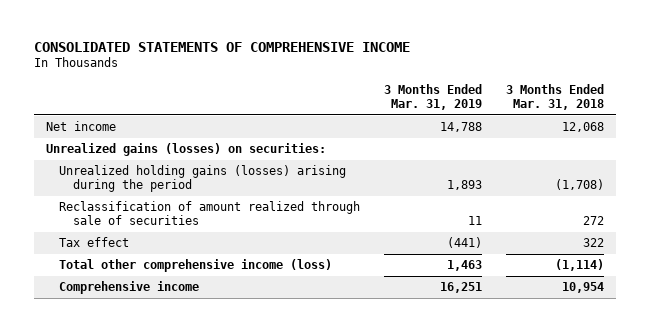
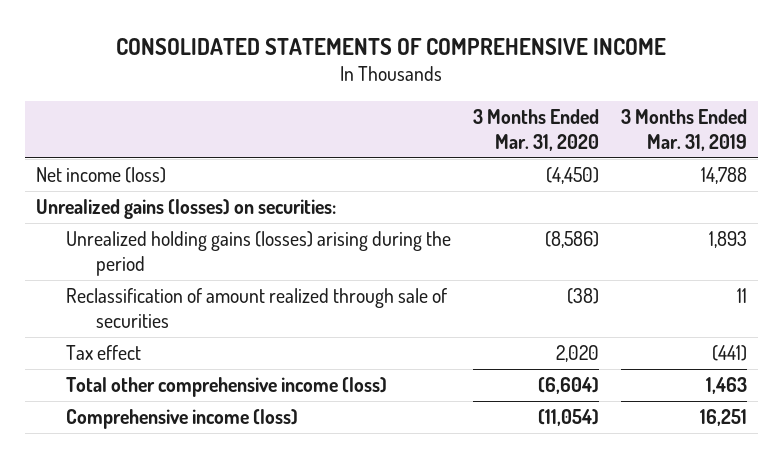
- | 3 Months Ended Mar. 31, 2019 | 3 Months Ended Mar. 31, 2018
+ | 3 Months Ended Mar. 31, 2020 | 3 Months Ended Mar. 31, 2019
- Net income | 14,788 | 12,068
+ Net income (loss) | (4,450) | 14,788
- Comprehensive income | 16,251 | 10,954
+ Comprehensive income (loss) | (11,054) | 16,251

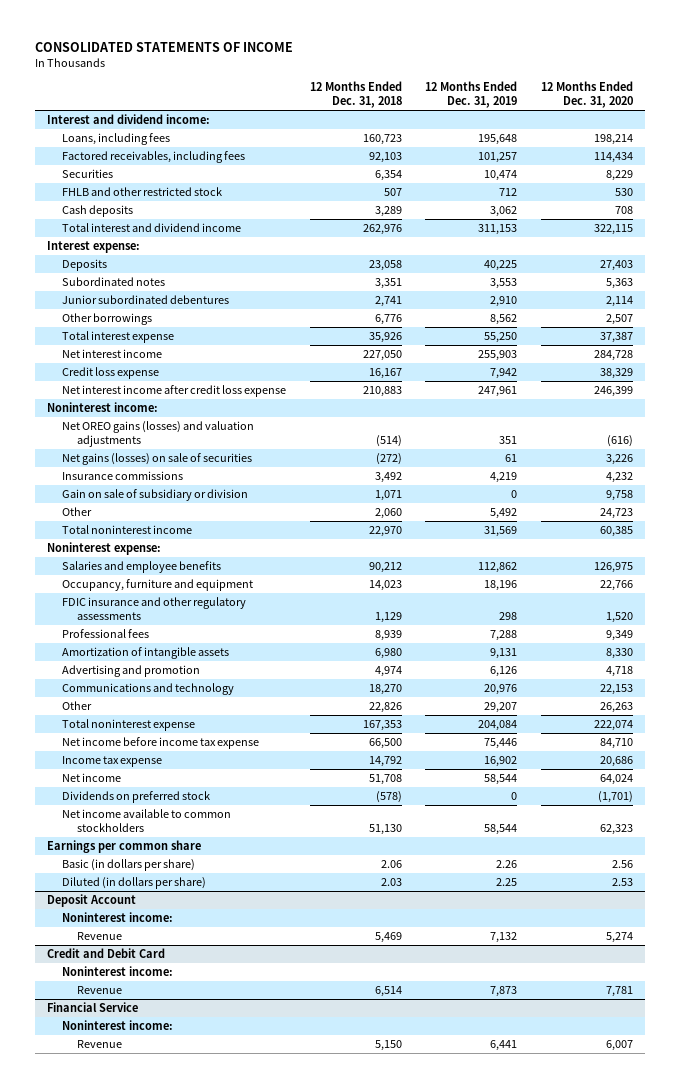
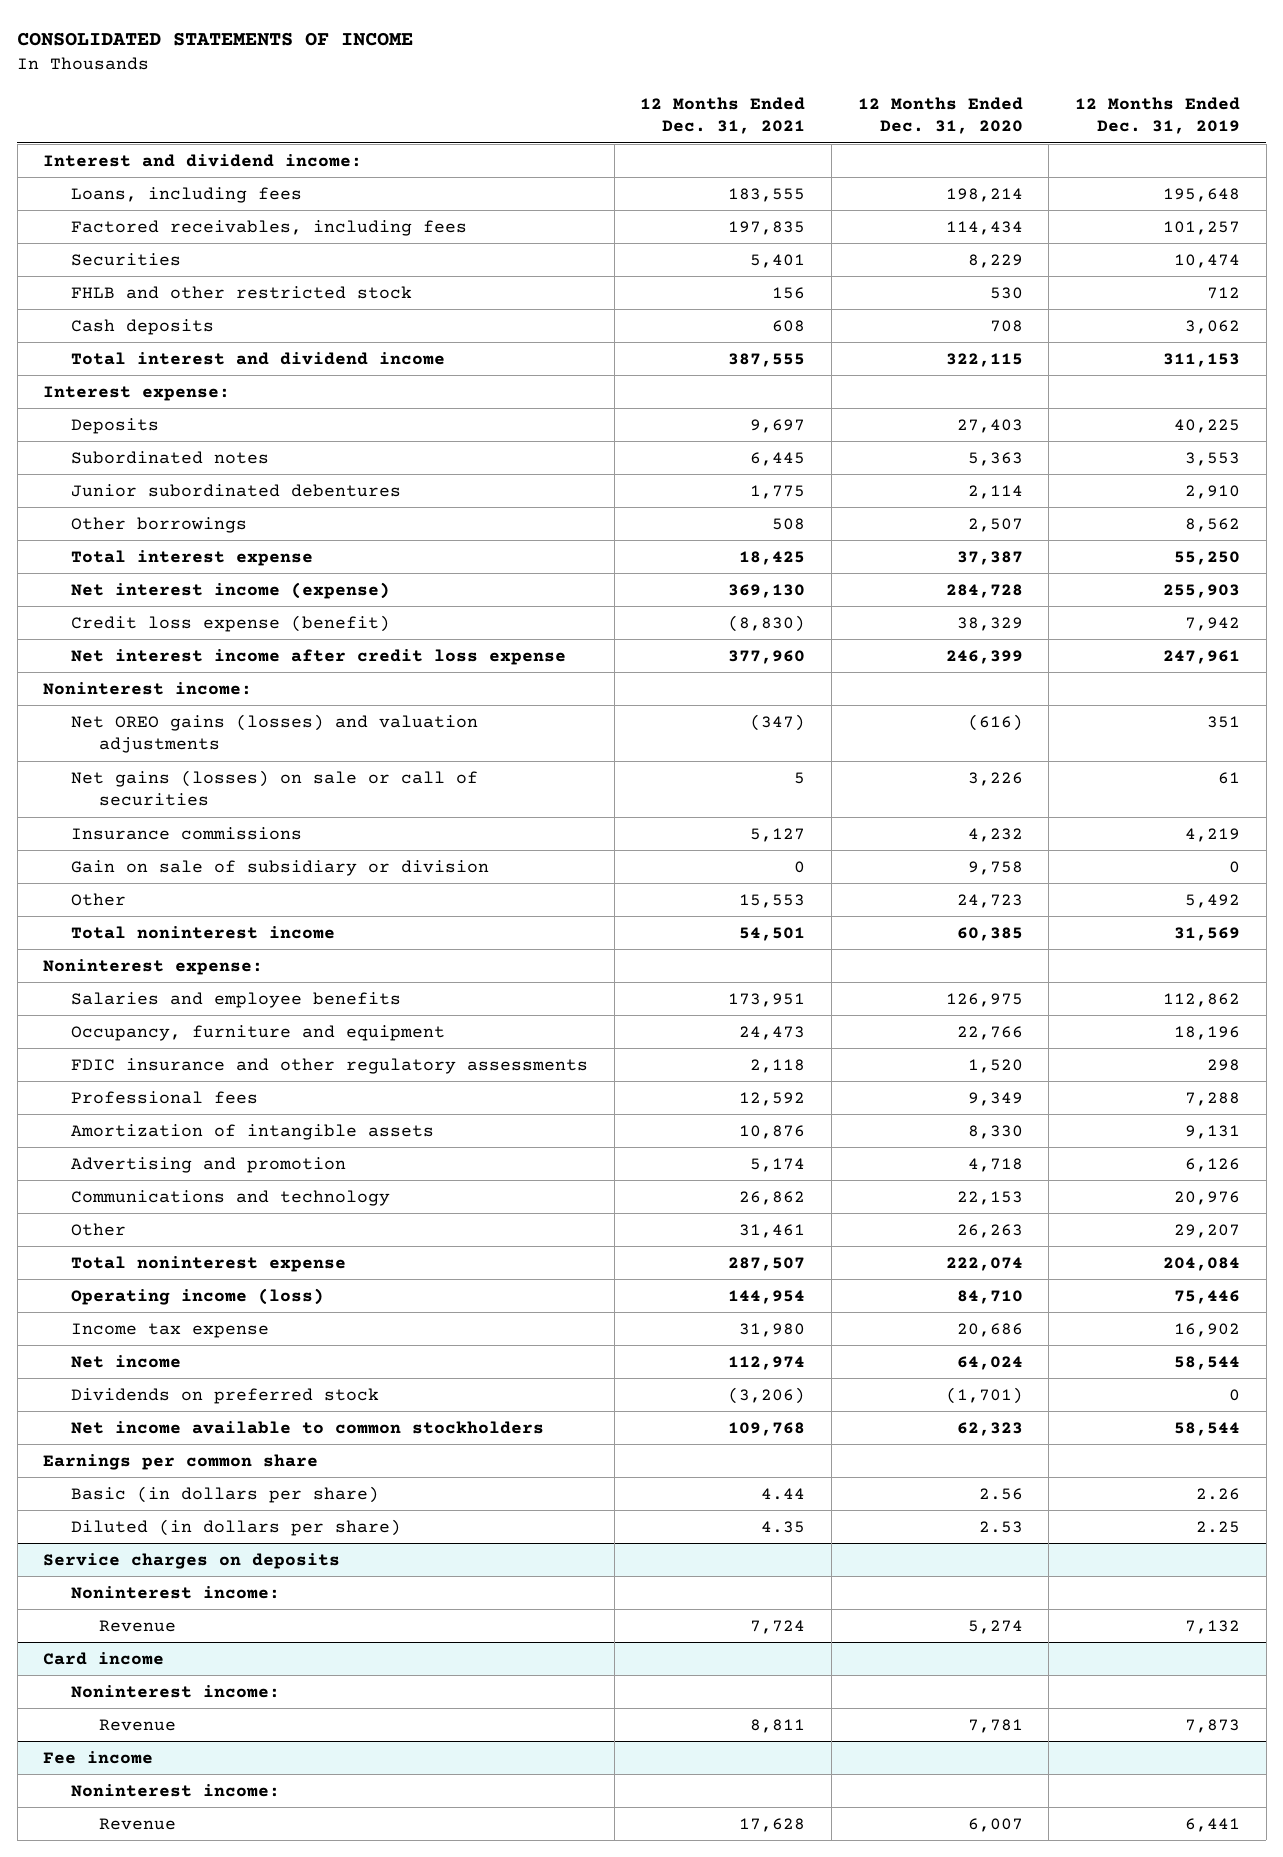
- | 12 Months Ended Dec. 31, 2018 | 12 Months Ended Dec. 31, 2019 | 12 Months Ended Dec. 31, 2020
+ | 12 Months Ended Dec. 31, 2021 | 12 Months Ended Dec. 31, 2020 | 12 Months Ended Dec. 31, 2019
- Net interest income | 227,050 | 255,903 | 284,728
- Credit loss expense | 16,167 | 7,942 | 38,329
+ Net interest income (expense) | 369,130 | 284,728 | 255,903
+ Credit loss expense (benefit) | (8,830) | 38,329 | 7,942
- Net gains (losses) on sale of securities | (272) | 61 | 3,226
+ Net gains (losses) on sale or call of securities | 5 | 3,226 | 61
- Net income before income tax expense | 66,500 | 75,446 | 84,710
+ Operating income (loss) | 144,954 | 84,710 | 75,446
- Deposit Account
+ Service charges on deposits
- Credit and Debit Card
+ Card income
- Financial Service
+ Fee income

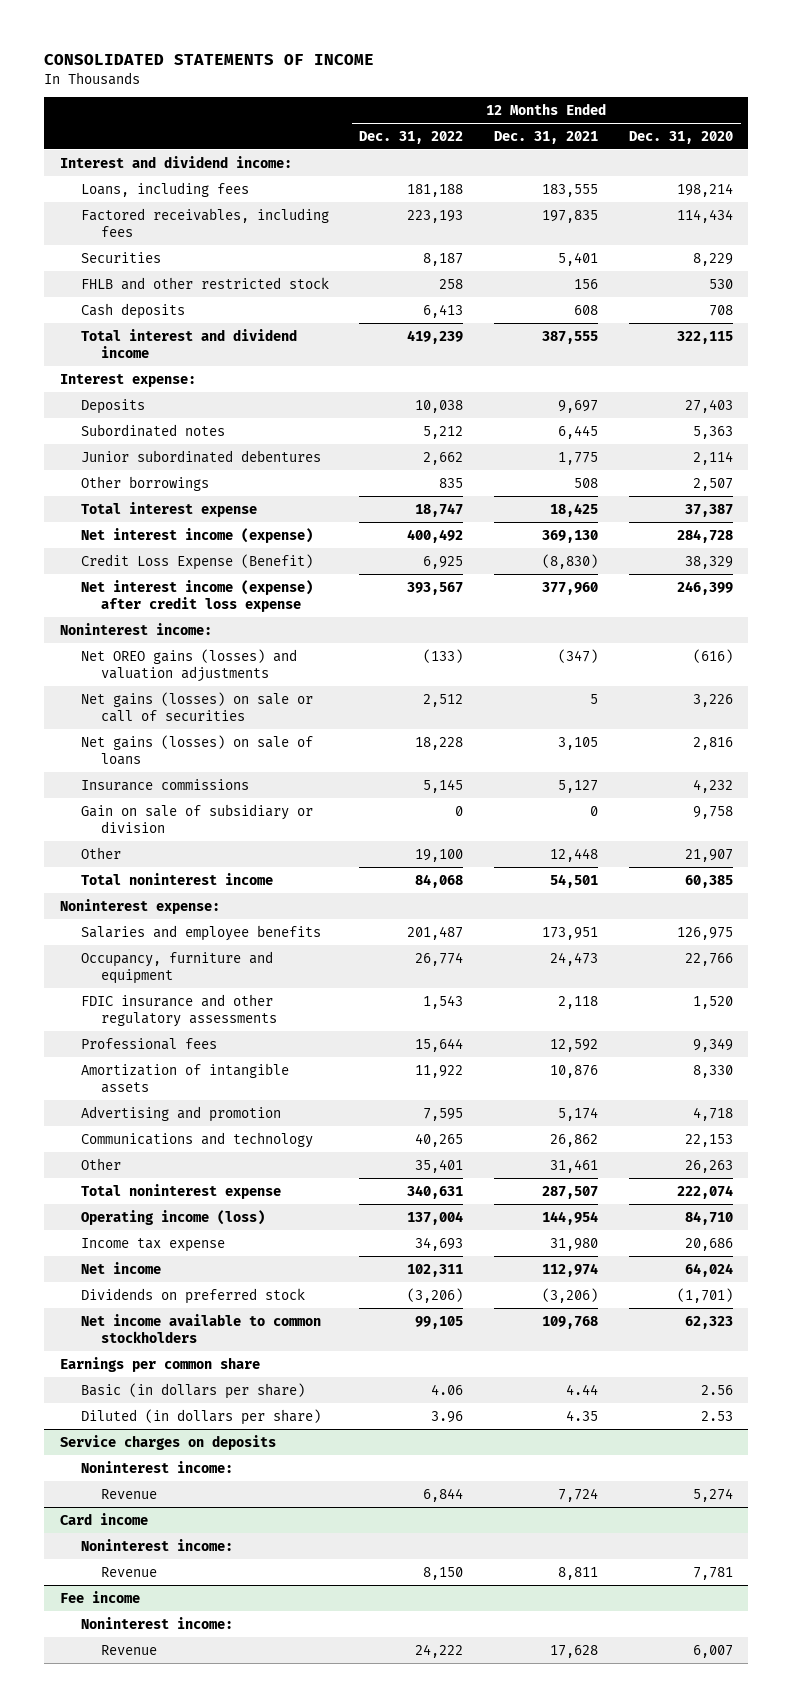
- | 12 Months Ended Dec. 31, 2021 | 12 Months Ended Dec. 31, 2020 | 12 Months Ended Dec. 31, 2019
+ | 12 Months Ended Dec. 31, 2022 | 12 Months Ended Dec. 31, 2021 | 12 Months Ended Dec. 31, 2020
- Credit loss expense (benefit) | (8,830) | 38,329 | 7,942
- Net interest income after credit loss expense | 377,960 | 246,399 | 247,961
+ Credit Loss Expense (Benefit) | 6,925 | (8,830) | 38,329
+ Net interest income (expense) after credit loss expense | 393,567 | 377,960 | 246,399
+ Net gains (losses) on sale of loans | 18,228 | 3,105 | 2,816
- Other | 15,553 | 24,723 | 5,492
+ Other | 19,100 | 12,448 | 21,907

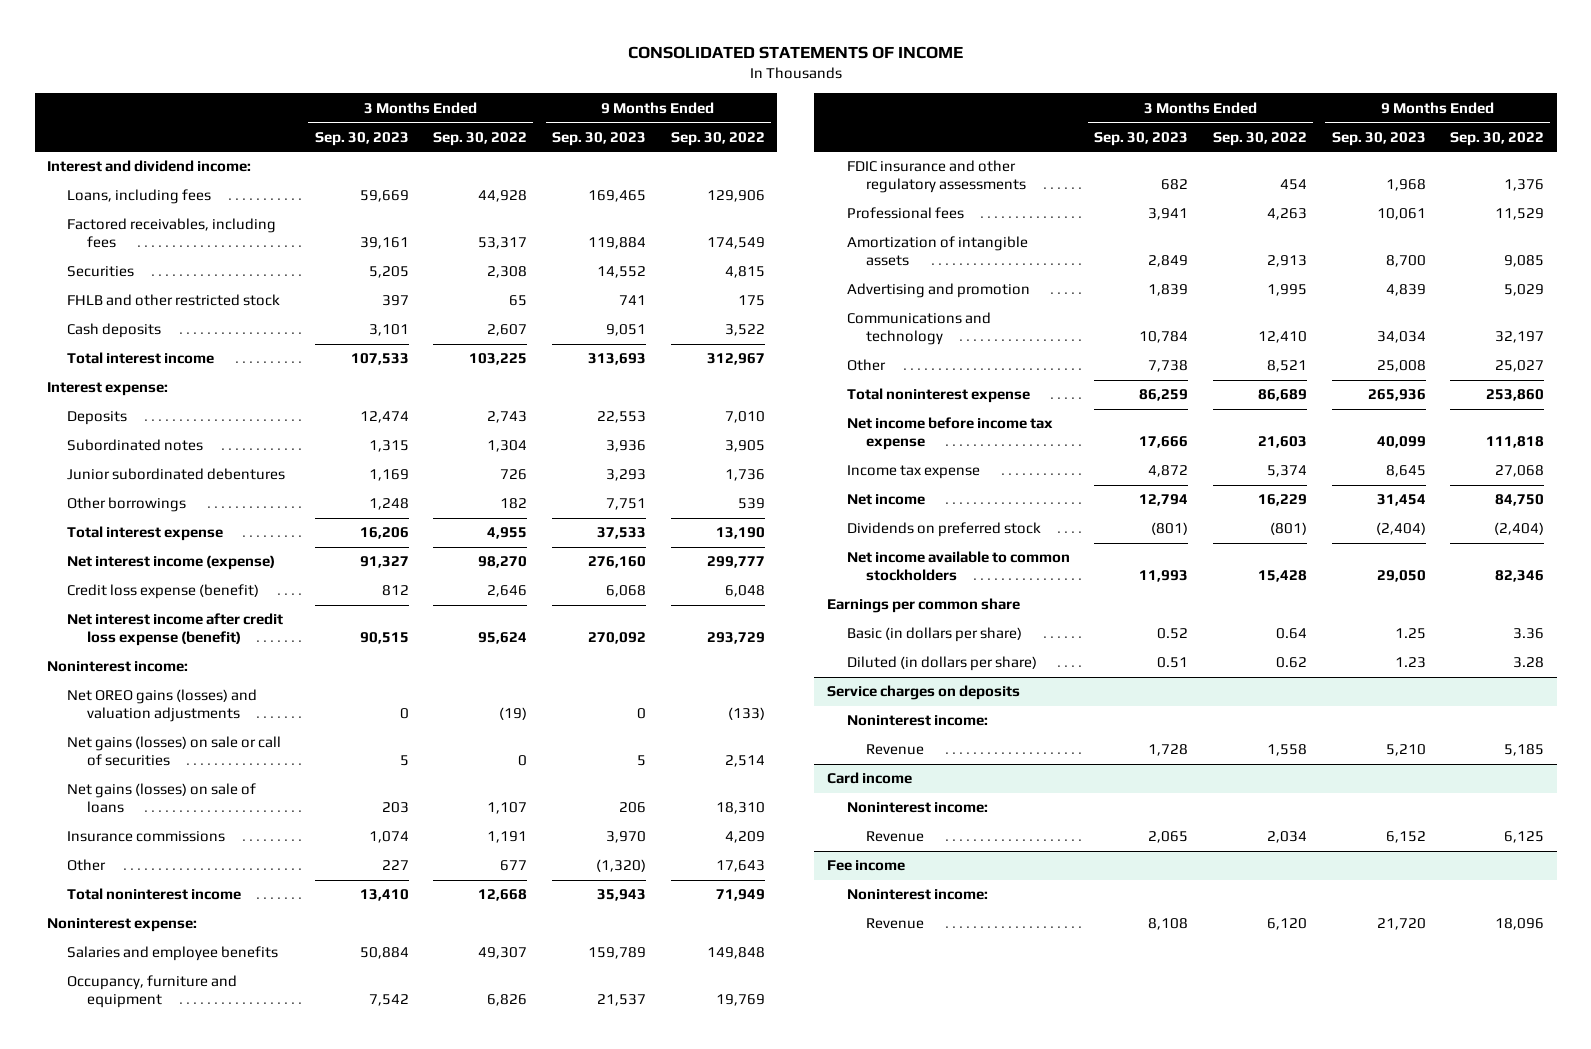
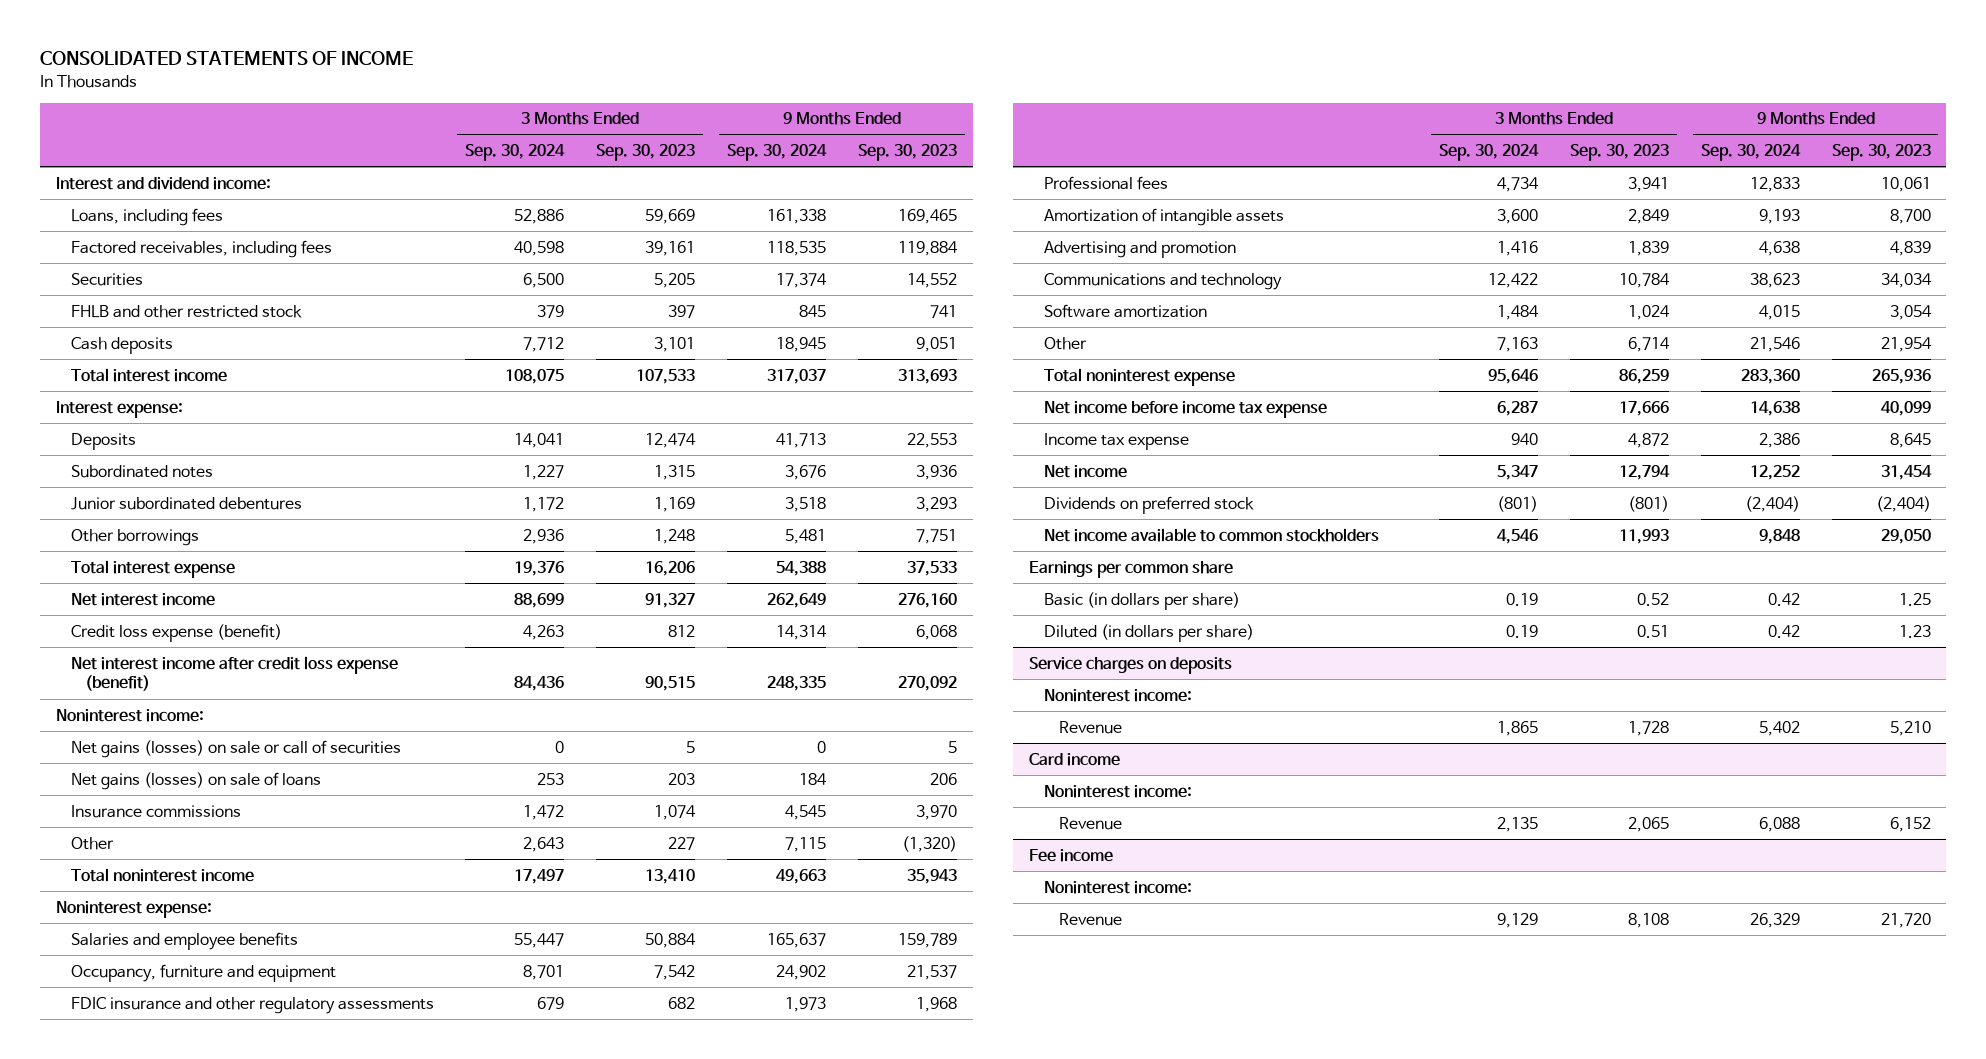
- | 3 Months Ended Sep. 30, 2023 | 3 Months Ended Sep. 30, 2022 | 9 Months Ended Sep. 30, 2023 | 9 Months Ended Sep. 30, 2022
+ | 3 Months Ended Sep. 30, 2024 | 3 Months Ended Sep. 30, 2023 | 9 Months Ended Sep. 30, 2024 | 9 Months Ended Sep. 30, 2023
- Net interest income (expense) | 91,327 | 98,270 | 276,160 | 299,777
+ Net interest income | 88,699 | 91,327 | 262,649 | 276,160
- Net OREO gains (losses) and valuation adjustments | 0 | (19) | 0 | (133)
- Other | 7,738 | 8,521 | 25,008 | 25,027
+ Software amortization | 1,484 | 1,024 | 4,015 | 3,054
+ Other | 7,163 | 6,714 | 21,546 | 21,954

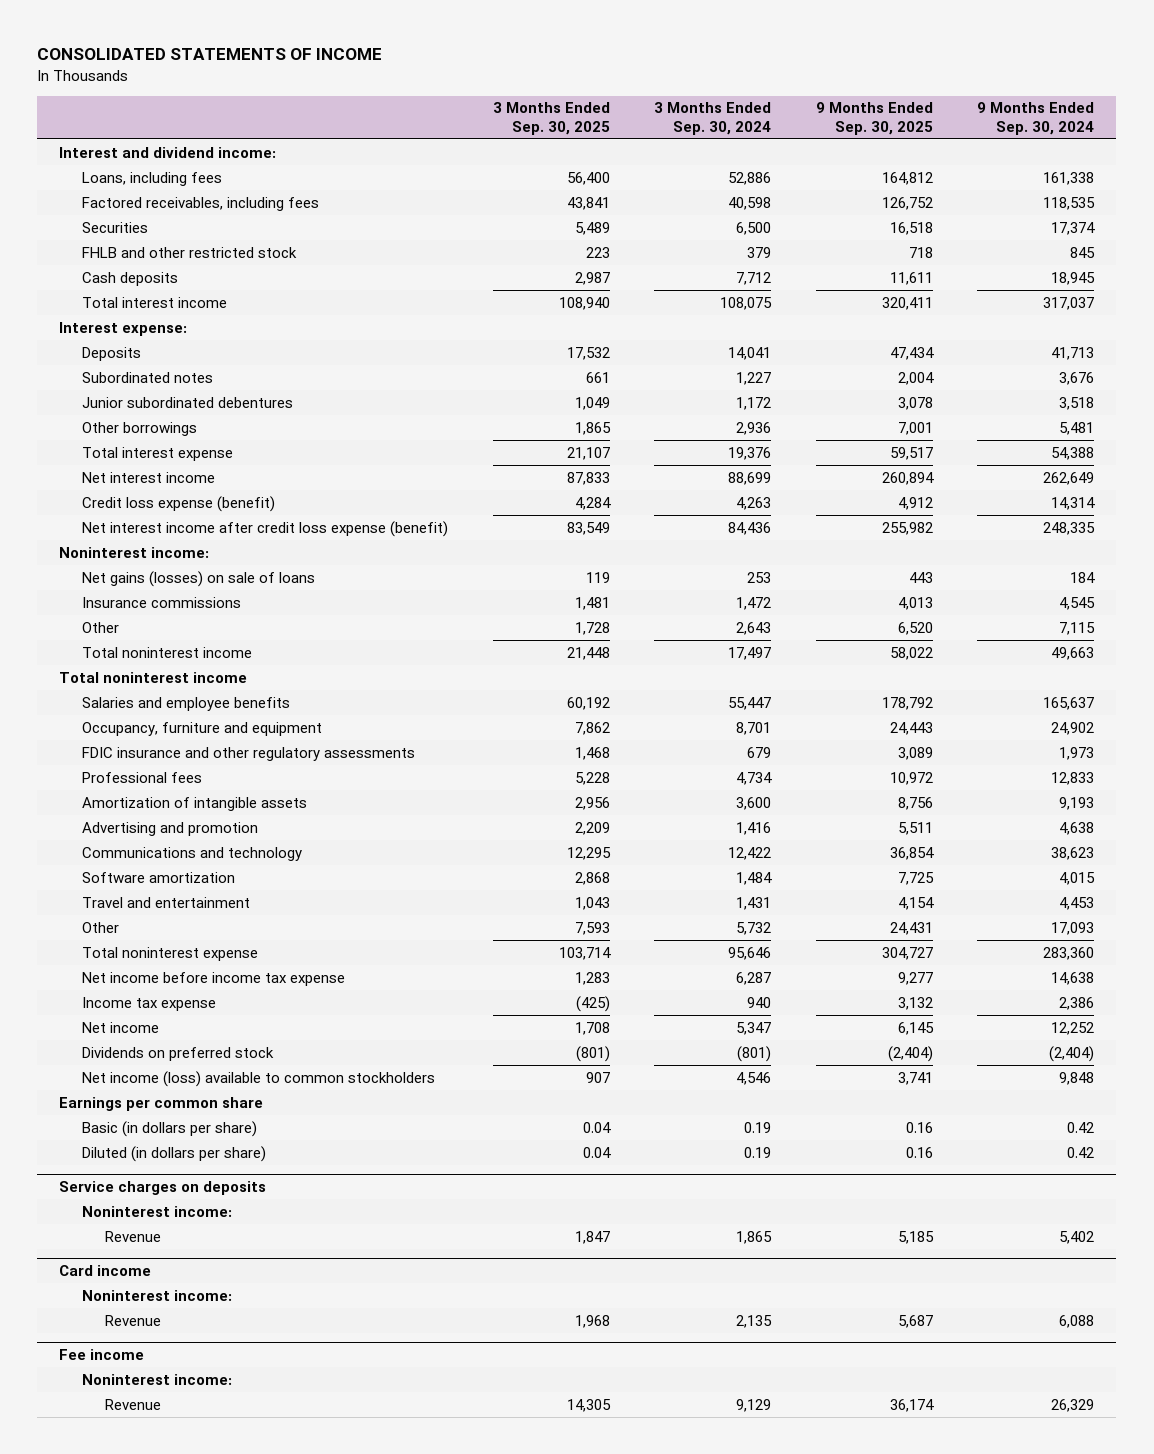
- | 3 Months Ended Sep. 30, 2024 | 3 Months Ended Sep. 30, 2023 | 9 Months Ended Sep. 30, 2024 | 9 Months Ended Sep. 30, 2023
+ | 3 Months Ended Sep. 30, 2025 | 3 Months Ended Sep. 30, 2024 | 9 Months Ended Sep. 30, 2025 | 9 Months Ended Sep. 30, 2024
- Net gains (losses) on sale or call of securities | 0 | 5 | 0 | 5
- Noninterest expense:
+ Total noninterest income
- Other | 7,163 | 6,714 | 21,546 | 21,954
+ Travel and entertainment | 1,043 | 1,431 | 4,154 | 4,453
+ Other | 7,593 | 5,732 | 24,431 | 17,093
- Net income available to common stockholders | 4,546 | 11,993 | 9,848 | 29,050
+ Net income (loss) available to common stockholders | 907 | 4,546 | 3,741 | 9,848

